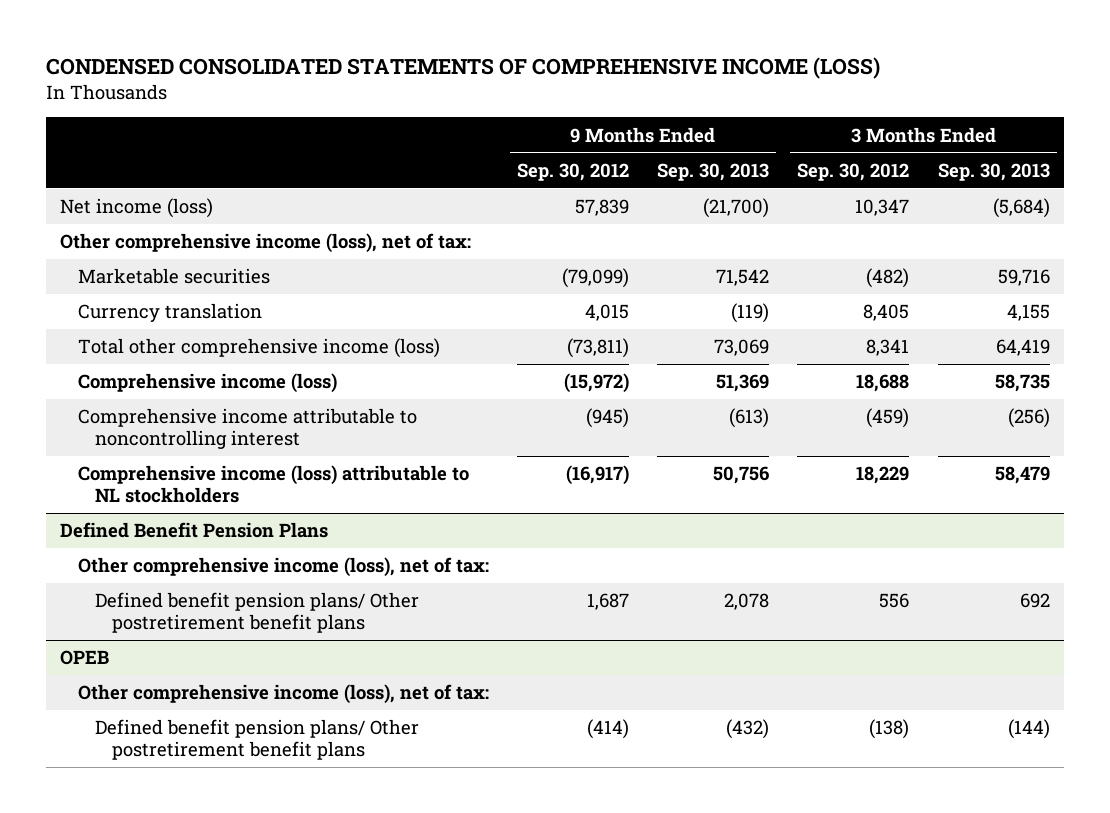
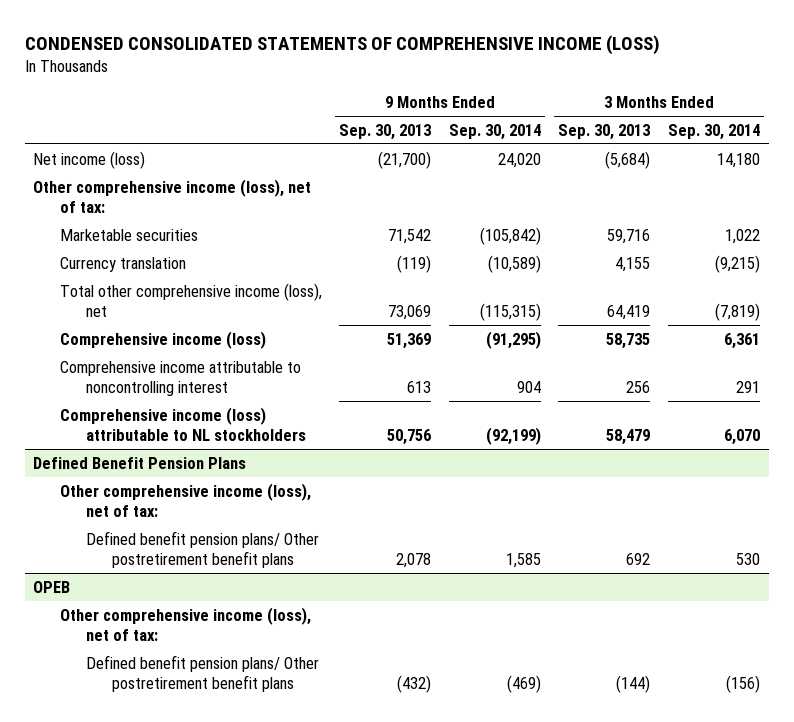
- | 9 Months Ended Sep. 30, 2012 | 9 Months Ended Sep. 30, 2013 | 3 Months Ended Sep. 30, 2012 | 3 Months Ended Sep. 30, 2013
+ | 9 Months Ended Sep. 30, 2013 | 9 Months Ended Sep. 30, 2014 | 3 Months Ended Sep. 30, 2013 | 3 Months Ended Sep. 30, 2014
- Total other comprehensive income (loss) | (73,811) | 73,069 | 8,341 | 64,419
+ Total other comprehensive income (loss), net | 73,069 | (115,315) | 64,419 | (7,819)
- Comprehensive income attributable to noncontrolling interest | (945) | (613) | (459) | (256)
+ Comprehensive income attributable to noncontrolling interest | 613 | 904 | 256 | 291

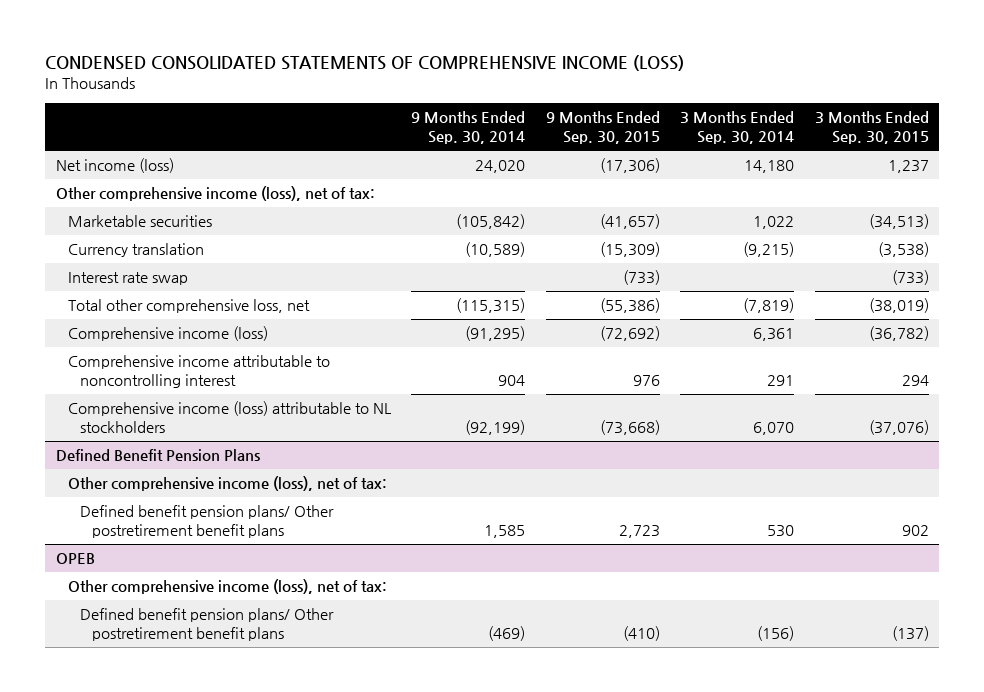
- | 9 Months Ended Sep. 30, 2013 | 9 Months Ended Sep. 30, 2014 | 3 Months Ended Sep. 30, 2013 | 3 Months Ended Sep. 30, 2014
+ | 9 Months Ended Sep. 30, 2014 | 9 Months Ended Sep. 30, 2015 | 3 Months Ended Sep. 30, 2014 | 3 Months Ended Sep. 30, 2015
- Total other comprehensive income (loss), net | 73,069 | (115,315) | 64,419 | (7,819)
+ Interest rate swap | | (733) | | (733)
+ Total other comprehensive loss, net | (115,315) | (55,386) | (7,819) | (38,019)

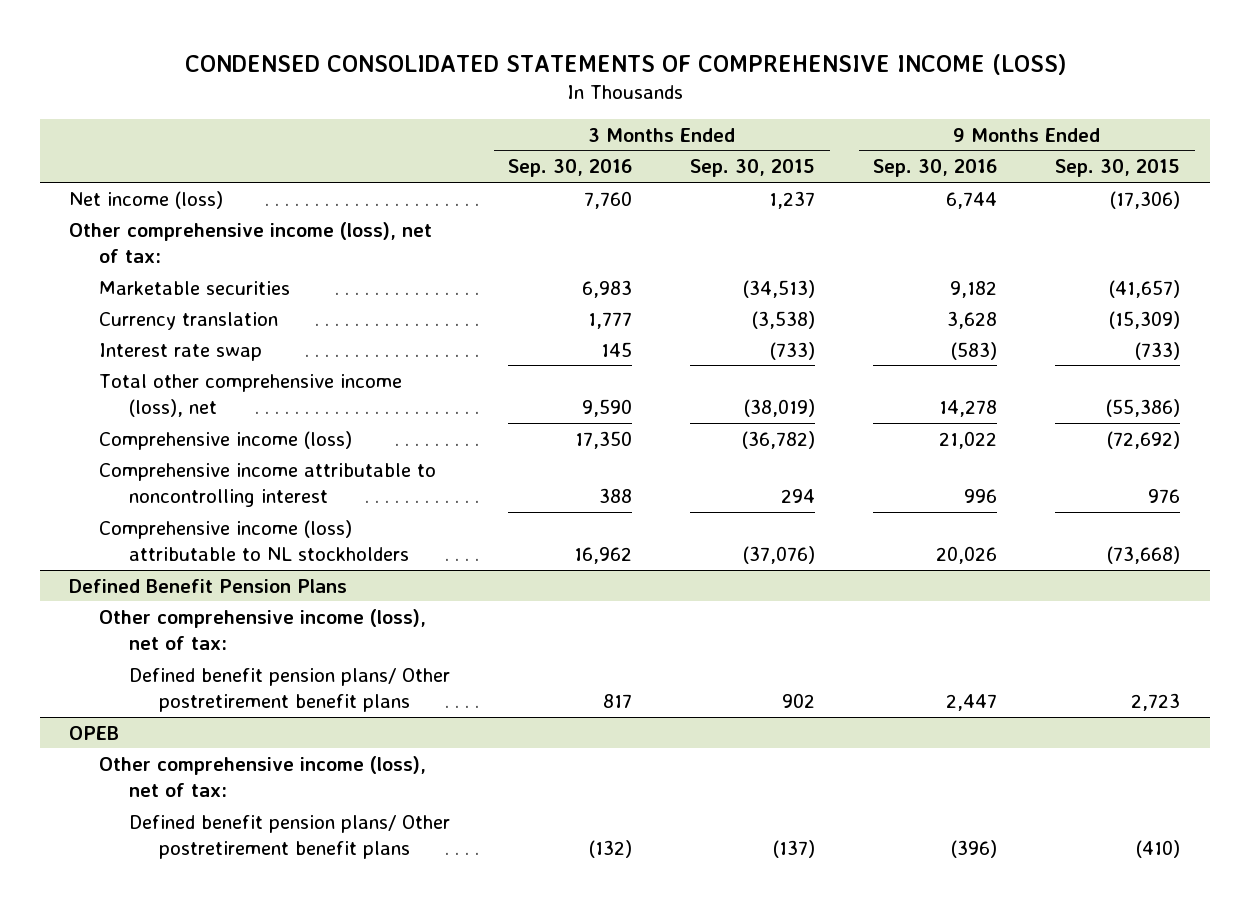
- | 9 Months Ended Sep. 30, 2014 | 9 Months Ended Sep. 30, 2015 | 3 Months Ended Sep. 30, 2014 | 3 Months Ended Sep. 30, 2015
+ | 3 Months Ended Sep. 30, 2016 | 3 Months Ended Sep. 30, 2015 | 9 Months Ended Sep. 30, 2016 | 9 Months Ended Sep. 30, 2015
- Total other comprehensive loss, net | (115,315) | (55,386) | (7,819) | (38,019)
+ Total other comprehensive income (loss), net | 9,590 | (38,019) | 14,278 | (55,386)

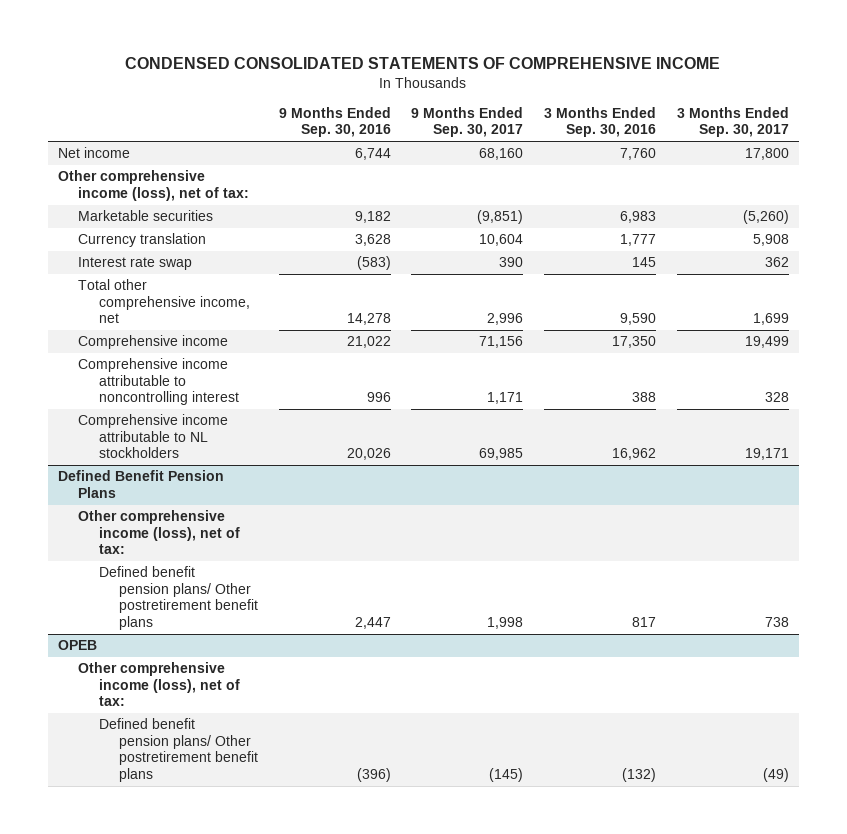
- CONDENSED CONSOLIDATED STATEMENTS OF COMPREHENSIVE INCOME (LOSS)
+ CONDENSED CONSOLIDATED STATEMENTS OF COMPREHENSIVE INCOME
- | 3 Months Ended Sep. 30, 2016 | 3 Months Ended Sep. 30, 2015 | 9 Months Ended Sep. 30, 2016 | 9 Months Ended Sep. 30, 2015
+ | 9 Months Ended Sep. 30, 2016 | 9 Months Ended Sep. 30, 2017 | 3 Months Ended Sep. 30, 2016 | 3 Months Ended Sep. 30, 2017
- Net income (loss) | 7,760 | 1,237 | 6,744 | (17,306)
+ Net income | 6,744 | 68,160 | 7,760 | 17,800
- Total other comprehensive income (loss), net | 9,590 | (38,019) | 14,278 | (55,386)
- Comprehensive income (loss) | 17,350 | (36,782) | 21,022 | (72,692)
+ Total other comprehensive income, net | 14,278 | 2,996 | 9,590 | 1,699
+ Comprehensive income | 21,022 | 71,156 | 17,350 | 19,499
- Comprehensive income (loss) attributable to NL stockholders | 16,962 | (37,076) | 20,026 | (73,668)
+ Comprehensive income attributable to NL stockholders | 20,026 | 69,985 | 16,962 | 19,171

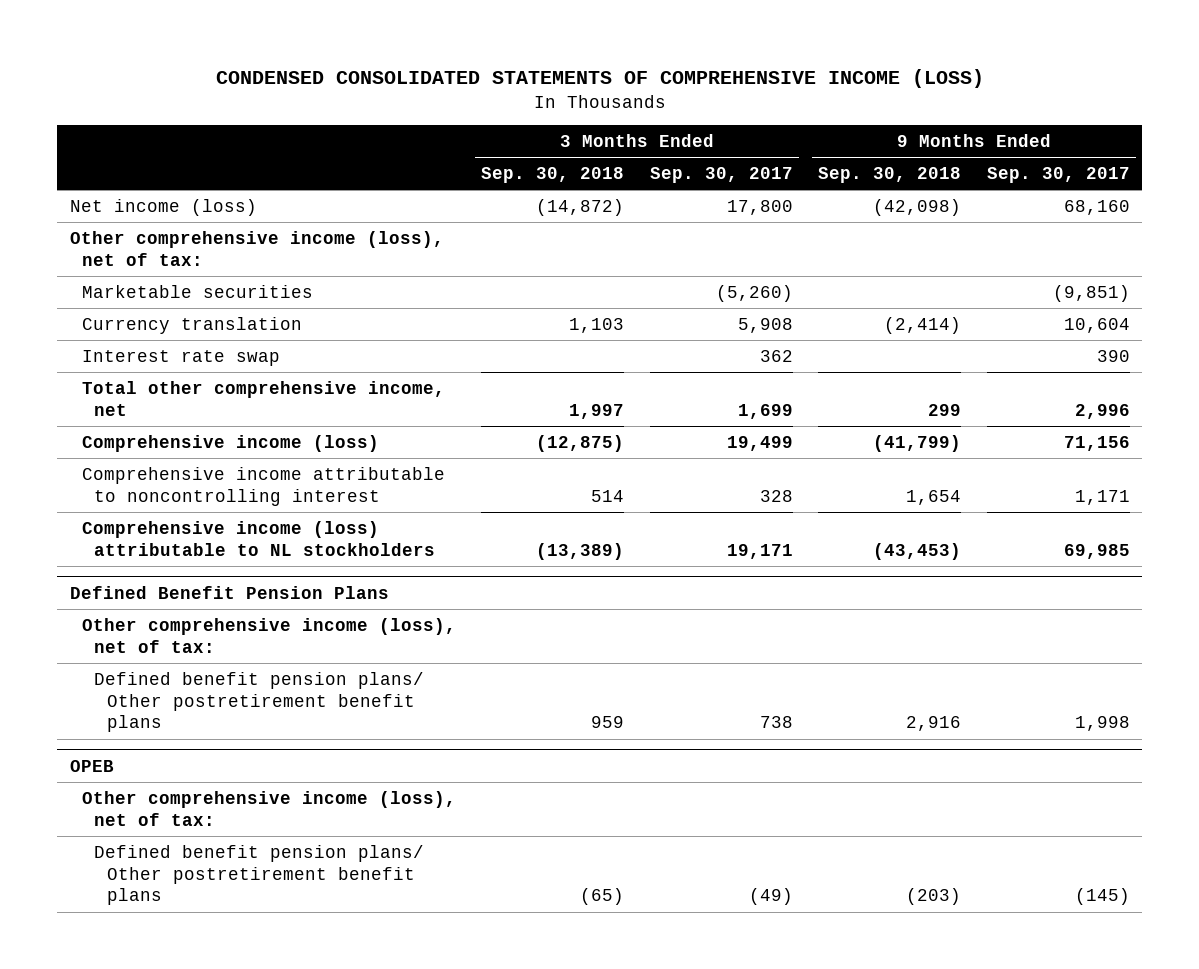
- CONDENSED CONSOLIDATED STATEMENTS OF COMPREHENSIVE INCOME
+ CONDENSED CONSOLIDATED STATEMENTS OF COMPREHENSIVE INCOME (LOSS)
- | 9 Months Ended Sep. 30, 2016 | 9 Months Ended Sep. 30, 2017 | 3 Months Ended Sep. 30, 2016 | 3 Months Ended Sep. 30, 2017
+ | 3 Months Ended Sep. 30, 2018 | 3 Months Ended Sep. 30, 2017 | 9 Months Ended Sep. 30, 2018 | 9 Months Ended Sep. 30, 2017
- Net income | 6,744 | 68,160 | 7,760 | 17,800
+ Net income (loss) | (14,872) | 17,800 | (42,098) | 68,160
- Comprehensive income | 21,022 | 71,156 | 17,350 | 19,499
+ Comprehensive income (loss) | (12,875) | 19,499 | (41,799) | 71,156
- Comprehensive income attributable to NL stockholders | 20,026 | 69,985 | 16,962 | 19,171
+ Comprehensive income (loss) attributable to NL stockholders | (13,389) | 19,171 | (43,453) | 69,985

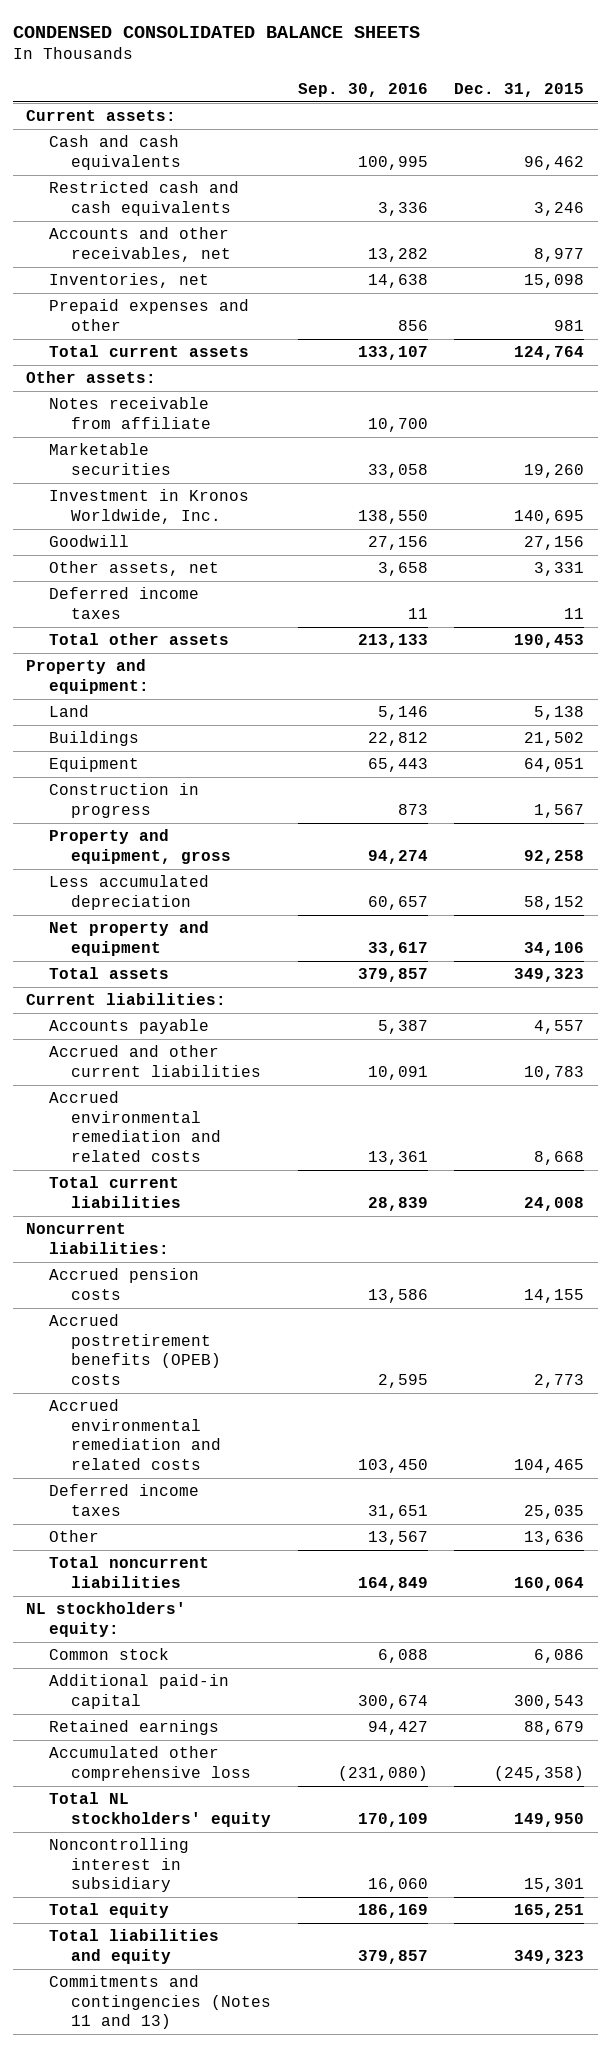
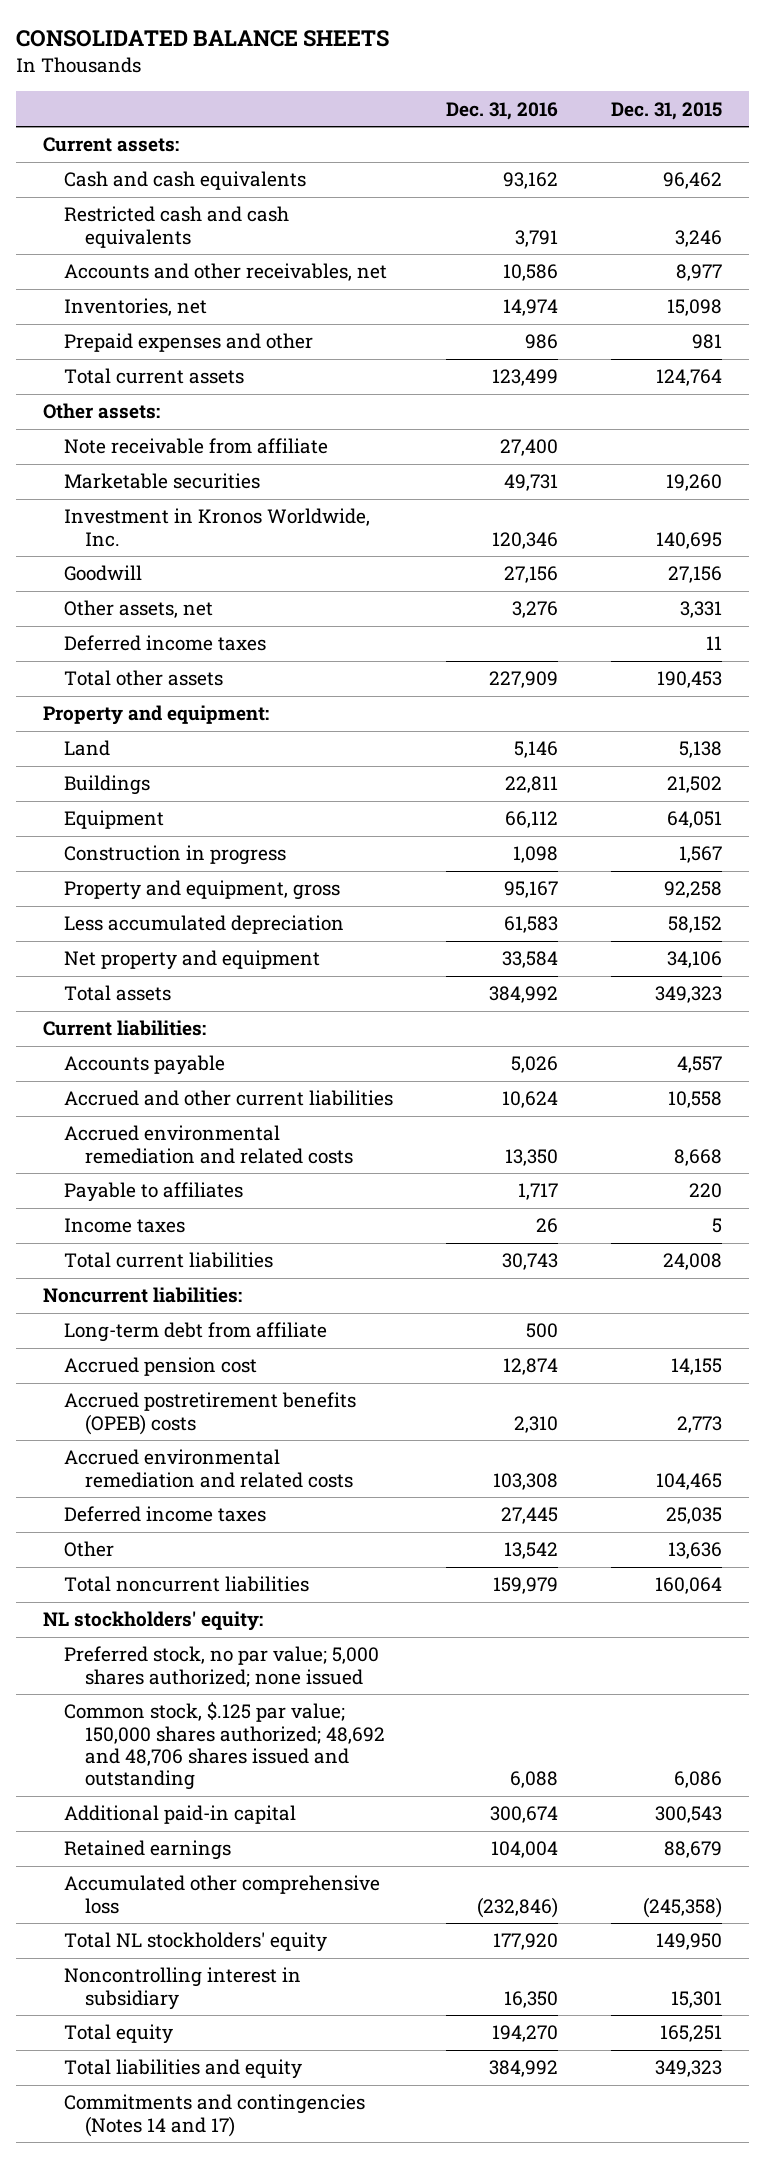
- CONDENSED CONSOLIDATED BALANCE SHEETS
+ CONSOLIDATED BALANCE SHEETS
- | Sep. 30, 2016 | Dec. 31, 2015
+ | Dec. 31, 2016 | Dec. 31, 2015
- Notes receivable from affiliate | 10,700 |
+ Note receivable from affiliate | 27,400 |
- Accrued and other current liabilities | 10,091 | 10,783
+ Accrued and other current liabilities | 10,624 | 10,558
+ Payable to affiliates | 1,717 | 220
+ Income taxes | 26 | 5
- Accrued pension costs | 13,586 | 14,155
+ Long-term debt from affiliate | 500 |
+ Accrued pension cost | 12,874 | 14,155
- Common stock | 6,088 | 6,086
+ Preferred stock, no par value; 5,000 shares authorized; none issued
+ Common stock, $.125 par value; 150,000 shares authorized; 48,692 and 48,706 shares issued and outstanding | 6,088 | 6,086
- Commitments and contingencies (Notes 11 and 13)
+ Commitments and contingencies (Notes 14 and 17)

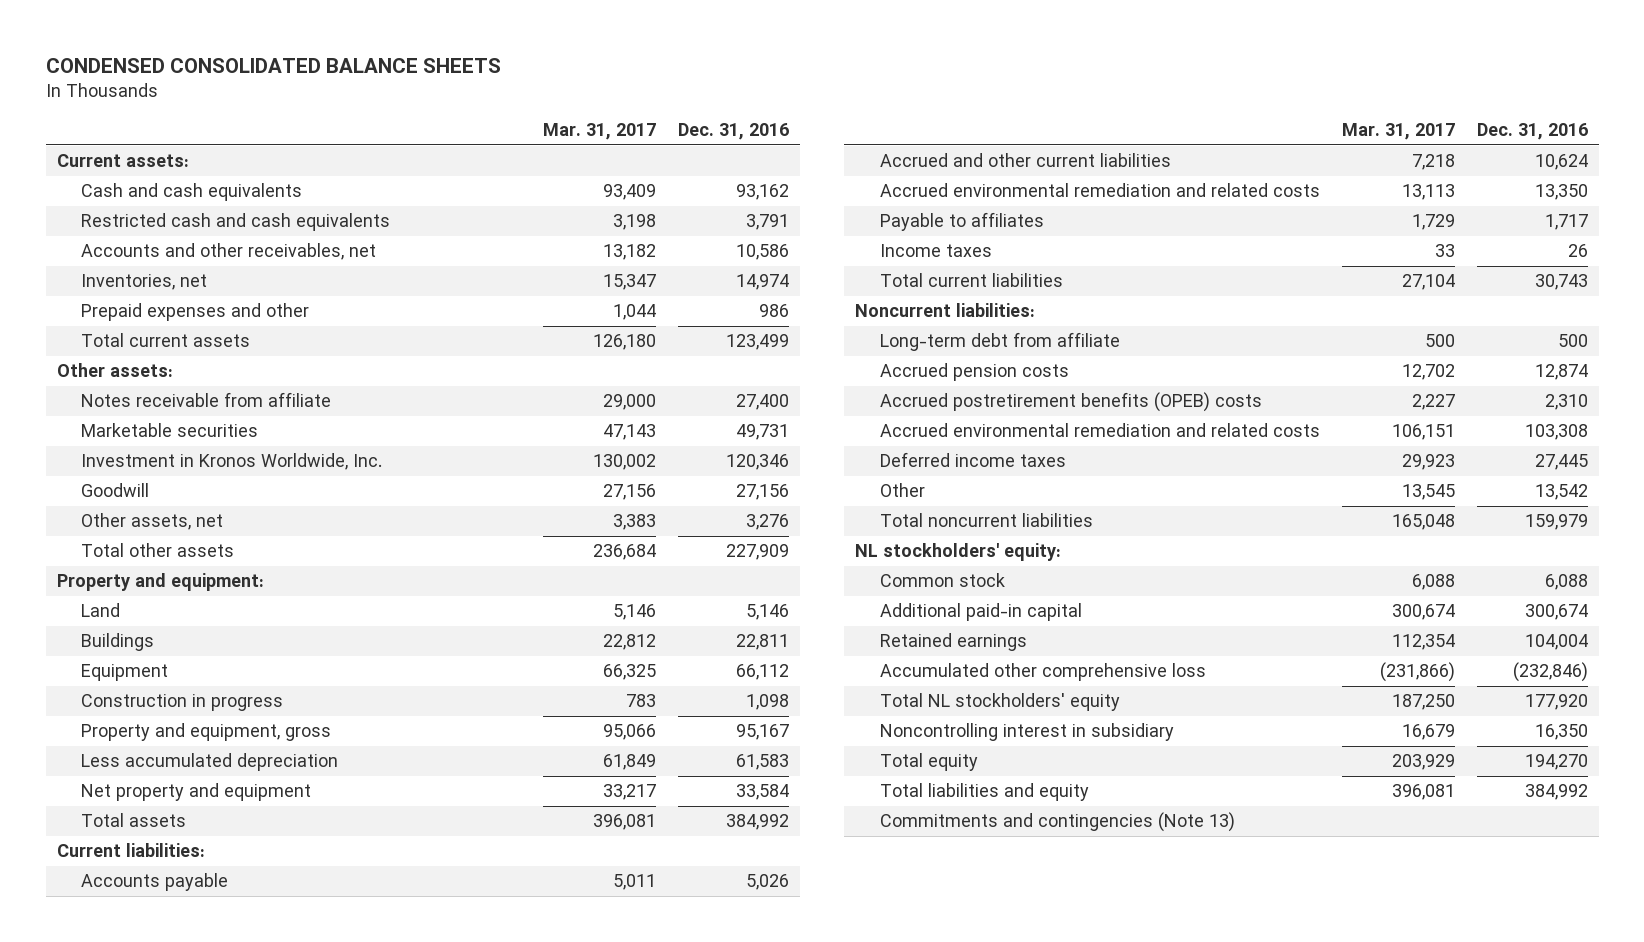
- CONSOLIDATED BALANCE SHEETS
+ CONDENSED CONSOLIDATED BALANCE SHEETS
- | Dec. 31, 2016 | Dec. 31, 2015
+ | Mar. 31, 2017 | Dec. 31, 2016
- Note receivable from affiliate | 27,400 |
+ Notes receivable from affiliate | 29,000 | 27,400
- Deferred income taxes | | 11
- Accrued pension cost | 12,874 | 14,155
+ Accrued pension costs | 12,702 | 12,874
- Preferred stock, no par value; 5,000 shares authorized; none issued
- Common stock, $.125 par value; 150,000 shares authorized; 48,692 and 48,706 shares issued and outstanding | 6,088 | 6,086
+ Common stock | 6,088 | 6,088
- Commitments and contingencies (Notes 14 and 17)
+ Commitments and contingencies (Note 13)

